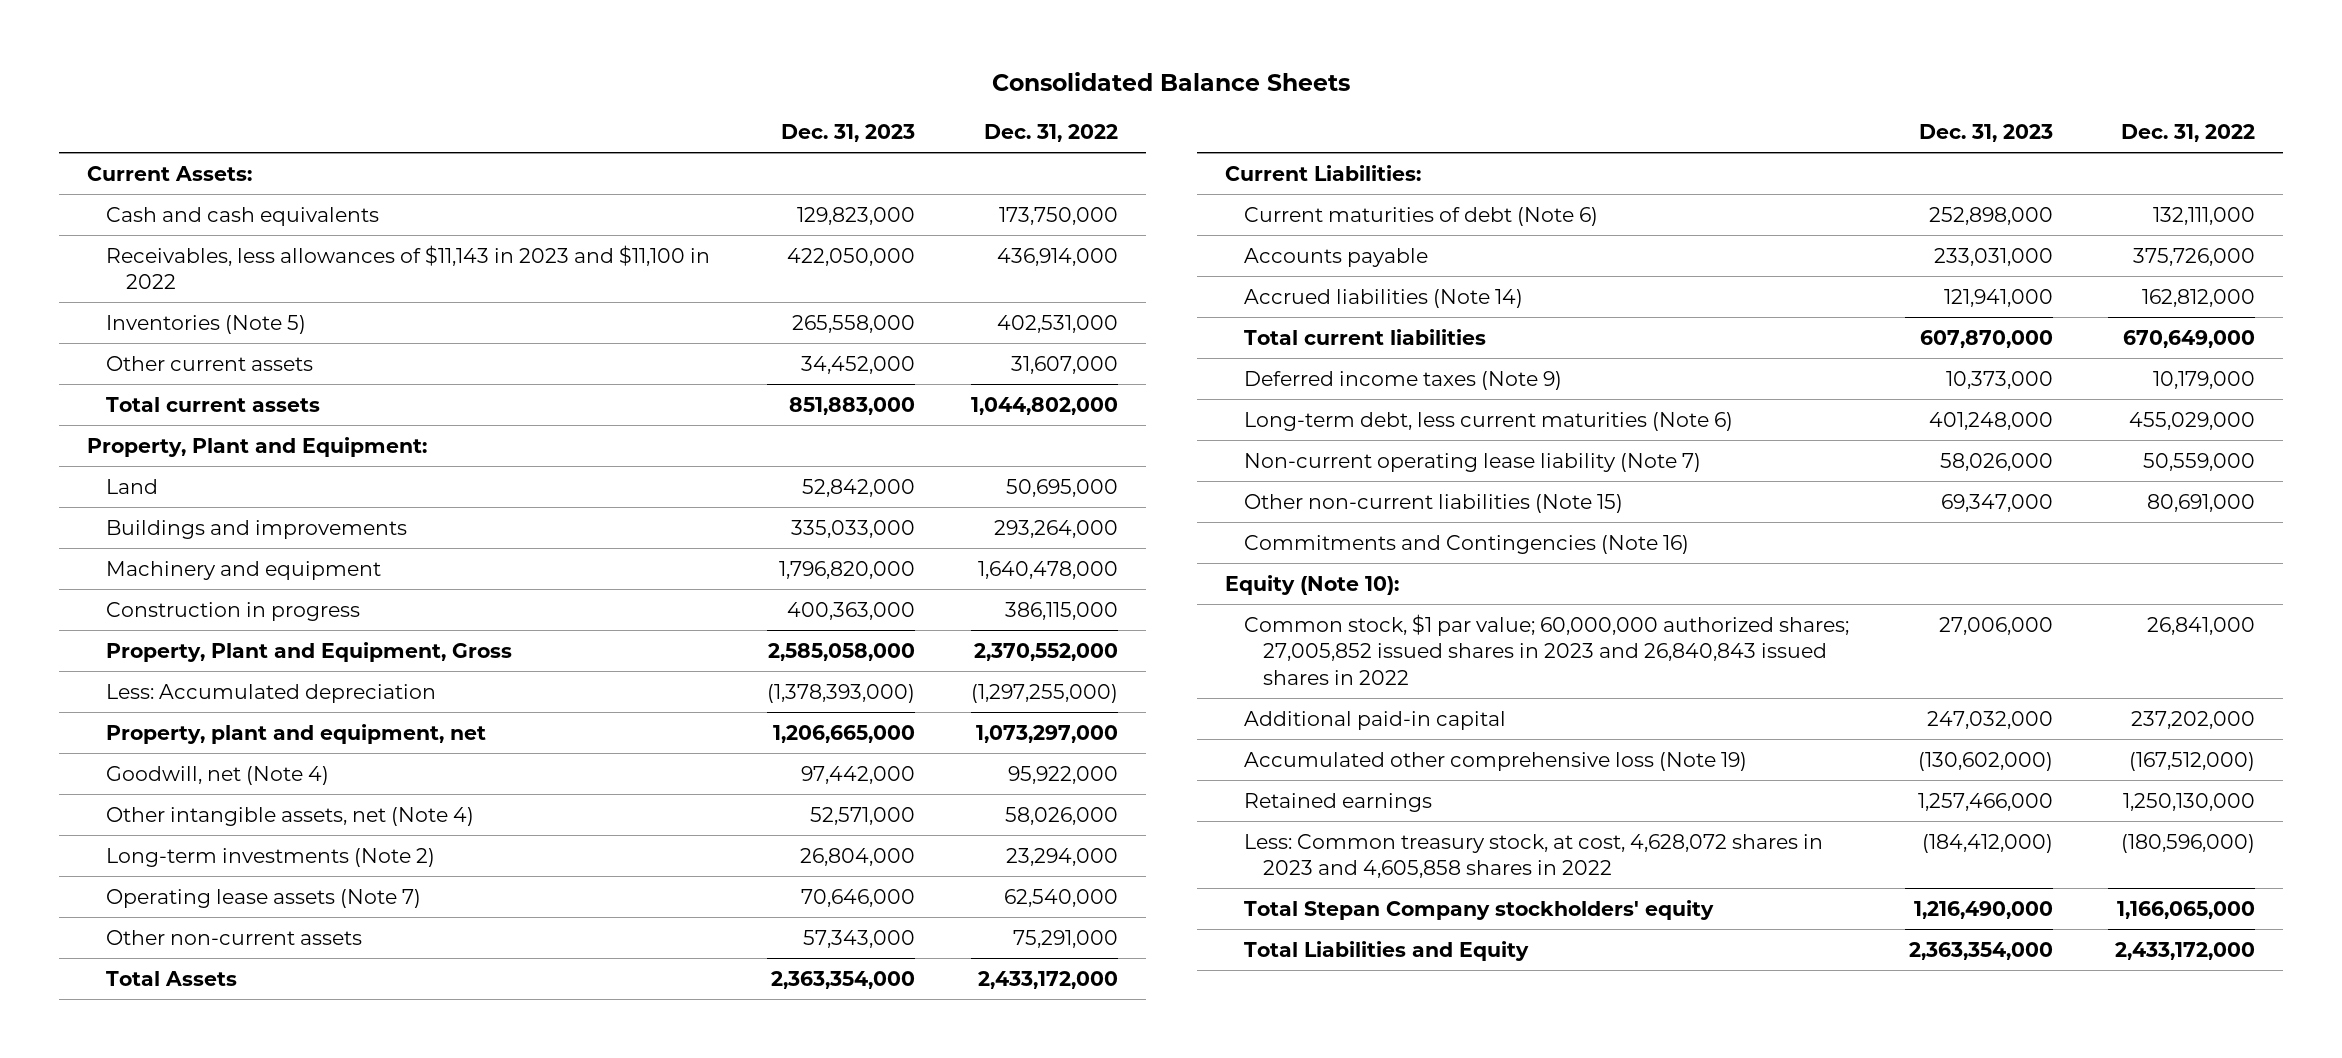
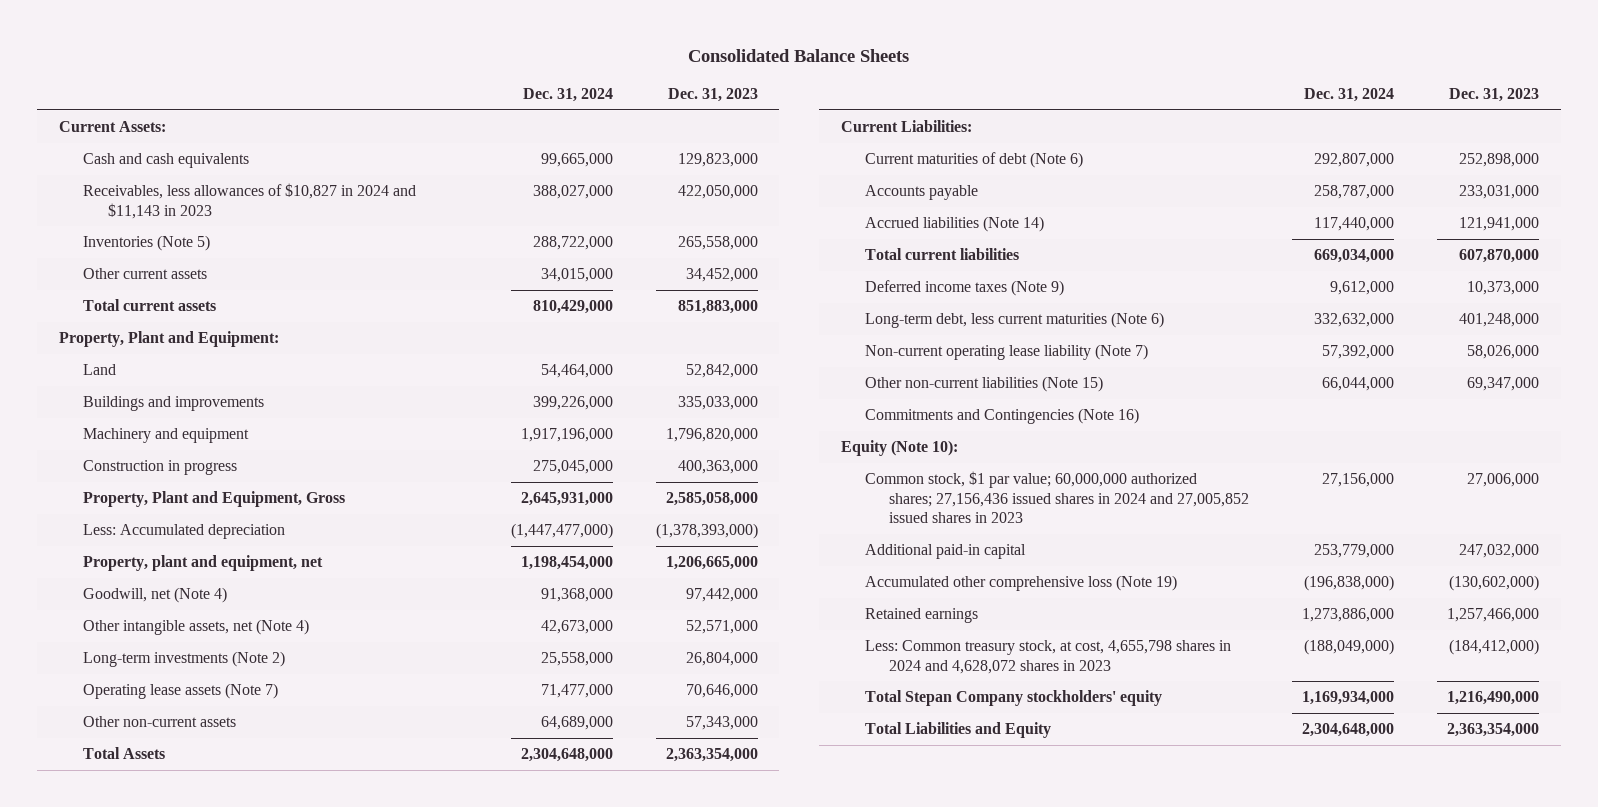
- | Dec. 31, 2023 | Dec. 31, 2022
+ | Dec. 31, 2024 | Dec. 31, 2023
- Receivables, less allowances of $11,143 in 2023 and $11,100 in 2022 | 422,050,000 | 436,914,000
+ Receivables, less allowances of $10,827 in 2024 and $11,143 in 2023 | 388,027,000 | 422,050,000
- Common stock, $1 par value; 60,000,000 authorized shares; 27,005,852 issued shares in 2023 and 26,840,843 issued shares in 2022 | 27,006,000 | 26,841,000
+ Common stock, $1 par value; 60,000,000 authorized shares; 27,156,436 issued shares in 2024 and 27,005,852 issued shares in 2023 | 27,156,000 | 27,006,000
- Less: Common treasury stock, at cost, 4,628,072 shares in 2023 and 4,605,858 shares in 2022 | (184,412,000) | (180,596,000)
+ Less: Common treasury stock, at cost, 4,655,798 shares in 2024 and 4,628,072 shares in 2023 | (188,049,000) | (184,412,000)

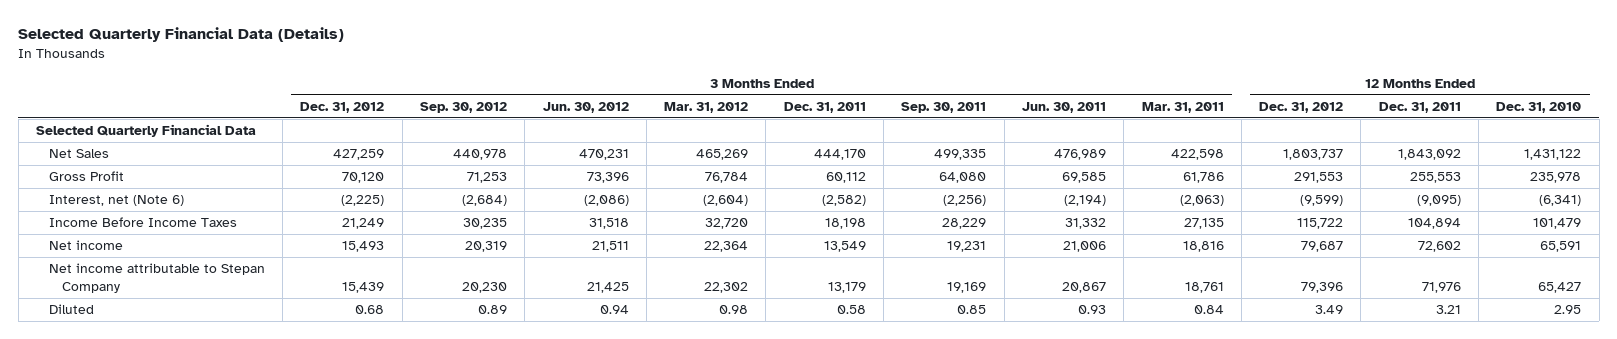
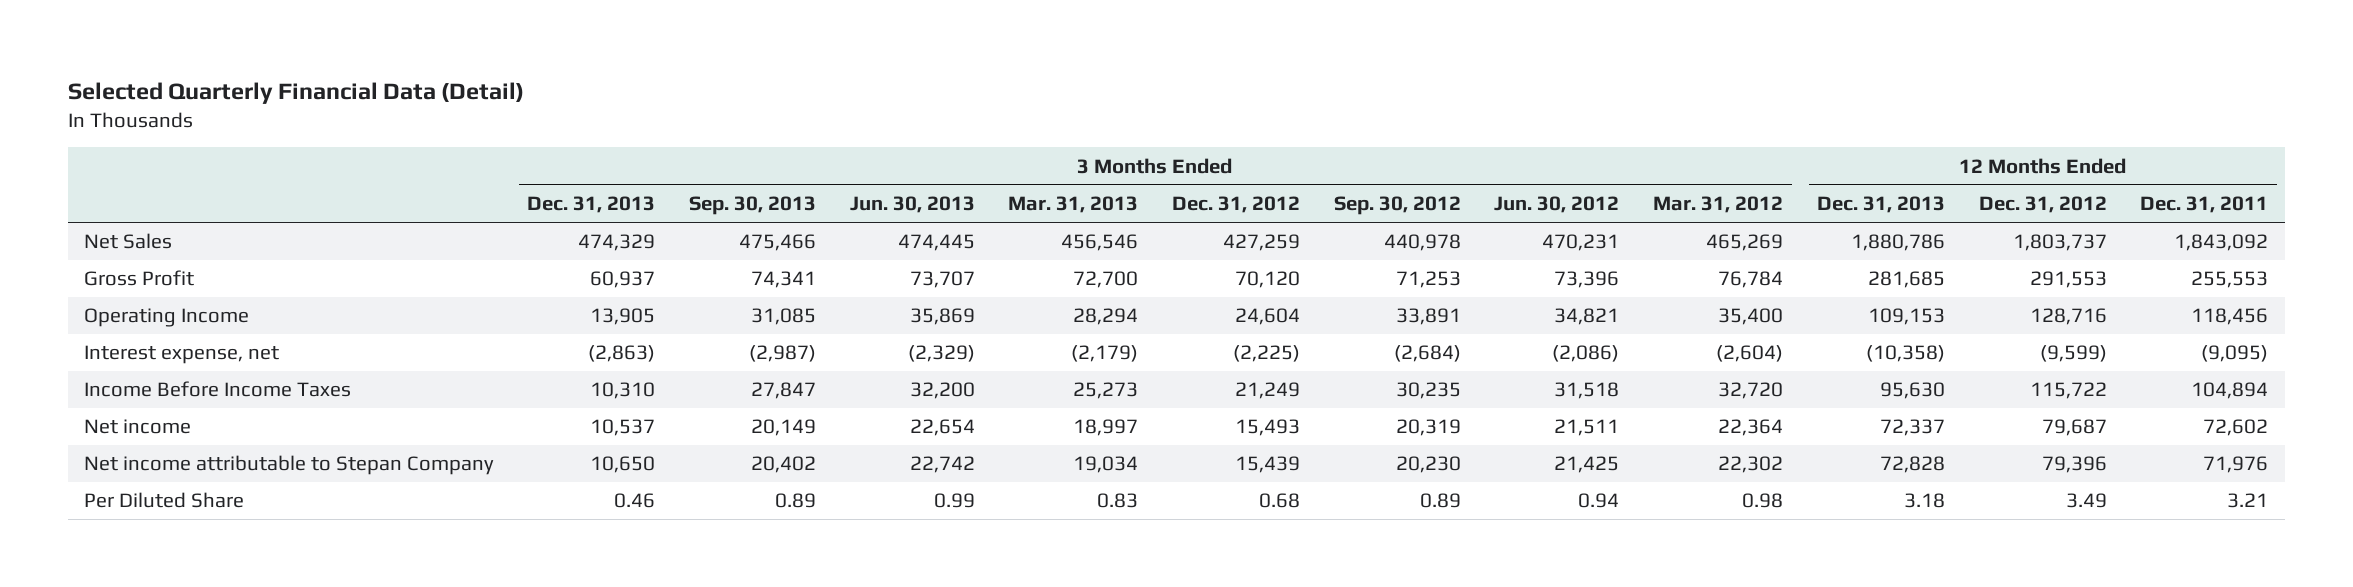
- Selected Quarterly Financial Data (Details)
+ Selected Quarterly Financial Data (Detail)
- | 3 Months Ended Dec. 31, 2012 | 3 Months Ended Sep. 30, 2012 | 3 Months Ended Jun. 30, 2012 | 3 Months Ended Mar. 31, 2012 | 3 Months Ended Dec. 31, 2011 | 3 Months Ended Sep. 30, 2011 | 3 Months Ended Jun. 30, 2011 | 3 Months Ended Mar. 31, 2011 | 12 Months Ended Dec. 31, 2012 | 12 Months Ended Dec. 31, 2011 | 12 Months Ended Dec. 31, 2010
+ | 3 Months Ended Dec. 31, 2013 | 3 Months Ended Sep. 30, 2013 | 3 Months Ended Jun. 30, 2013 | 3 Months Ended Mar. 31, 2013 | 3 Months Ended Dec. 31, 2012 | 3 Months Ended Sep. 30, 2012 | 3 Months Ended Jun. 30, 2012 | 3 Months Ended Mar. 31, 2012 | 12 Months Ended Dec. 31, 2013 | 12 Months Ended Dec. 31, 2012 | 12 Months Ended Dec. 31, 2011
- Selected Quarterly Financial Data
- Interest, net (Note 6) | (2,225) | (2,684) | (2,086) | (2,604) | (2,582) | (2,256) | (2,194) | (2,063) | (9,599) | (9,095) | (6,341)
+ Operating Income | 13,905 | 31,085 | 35,869 | 28,294 | 24,604 | 33,891 | 34,821 | 35,400 | 109,153 | 128,716 | 118,456
+ Interest expense, net | (2,863) | (2,987) | (2,329) | (2,179) | (2,225) | (2,684) | (2,086) | (2,604) | (10,358) | (9,599) | (9,095)
- Diluted | 0.68 | 0.89 | 0.94 | 0.98 | 0.58 | 0.85 | 0.93 | 0.84 | 3.49 | 3.21 | 2.95
+ Per Diluted Share | 0.46 | 0.89 | 0.99 | 0.83 | 0.68 | 0.89 | 0.94 | 0.98 | 3.18 | 3.49 | 3.21

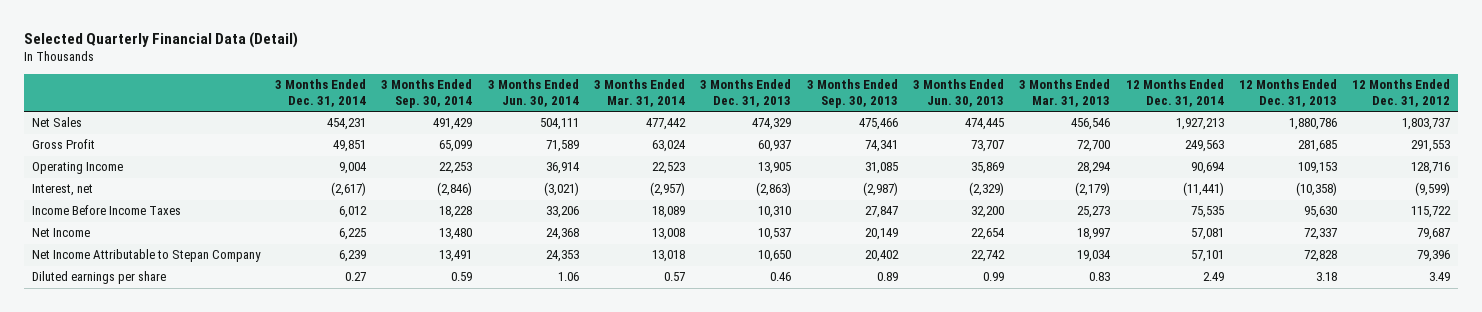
- | 3 Months Ended Dec. 31, 2013 | 3 Months Ended Sep. 30, 2013 | 3 Months Ended Jun. 30, 2013 | 3 Months Ended Mar. 31, 2013 | 3 Months Ended Dec. 31, 2012 | 3 Months Ended Sep. 30, 2012 | 3 Months Ended Jun. 30, 2012 | 3 Months Ended Mar. 31, 2012 | 12 Months Ended Dec. 31, 2013 | 12 Months Ended Dec. 31, 2012 | 12 Months Ended Dec. 31, 2011
+ | 3 Months Ended Dec. 31, 2014 | 3 Months Ended Sep. 30, 2014 | 3 Months Ended Jun. 30, 2014 | 3 Months Ended Mar. 31, 2014 | 3 Months Ended Dec. 31, 2013 | 3 Months Ended Sep. 30, 2013 | 3 Months Ended Jun. 30, 2013 | 3 Months Ended Mar. 31, 2013 | 12 Months Ended Dec. 31, 2014 | 12 Months Ended Dec. 31, 2013 | 12 Months Ended Dec. 31, 2012
- Interest expense, net | (2,863) | (2,987) | (2,329) | (2,179) | (2,225) | (2,684) | (2,086) | (2,604) | (10,358) | (9,599) | (9,095)
+ Interest, net | (2,617) | (2,846) | (3,021) | (2,957) | (2,863) | (2,987) | (2,329) | (2,179) | (11,441) | (10,358) | (9,599)
- Net income | 10,537 | 20,149 | 22,654 | 18,997 | 15,493 | 20,319 | 21,511 | 22,364 | 72,337 | 79,687 | 72,602
- Net income attributable to Stepan Company | 10,650 | 20,402 | 22,742 | 19,034 | 15,439 | 20,230 | 21,425 | 22,302 | 72,828 | 79,396 | 71,976
- Per Diluted Share | 0.46 | 0.89 | 0.99 | 0.83 | 0.68 | 0.89 | 0.94 | 0.98 | 3.18 | 3.49 | 3.21
+ Net Income | 6,225 | 13,480 | 24,368 | 13,008 | 10,537 | 20,149 | 22,654 | 18,997 | 57,081 | 72,337 | 79,687
+ Net Income Attributable to Stepan Company | 6,239 | 13,491 | 24,353 | 13,018 | 10,650 | 20,402 | 22,742 | 19,034 | 57,101 | 72,828 | 79,396
+ Diluted earnings per share | 0.27 | 0.59 | 1.06 | 0.57 | 0.46 | 0.89 | 0.99 | 0.83 | 2.49 | 3.18 | 3.49

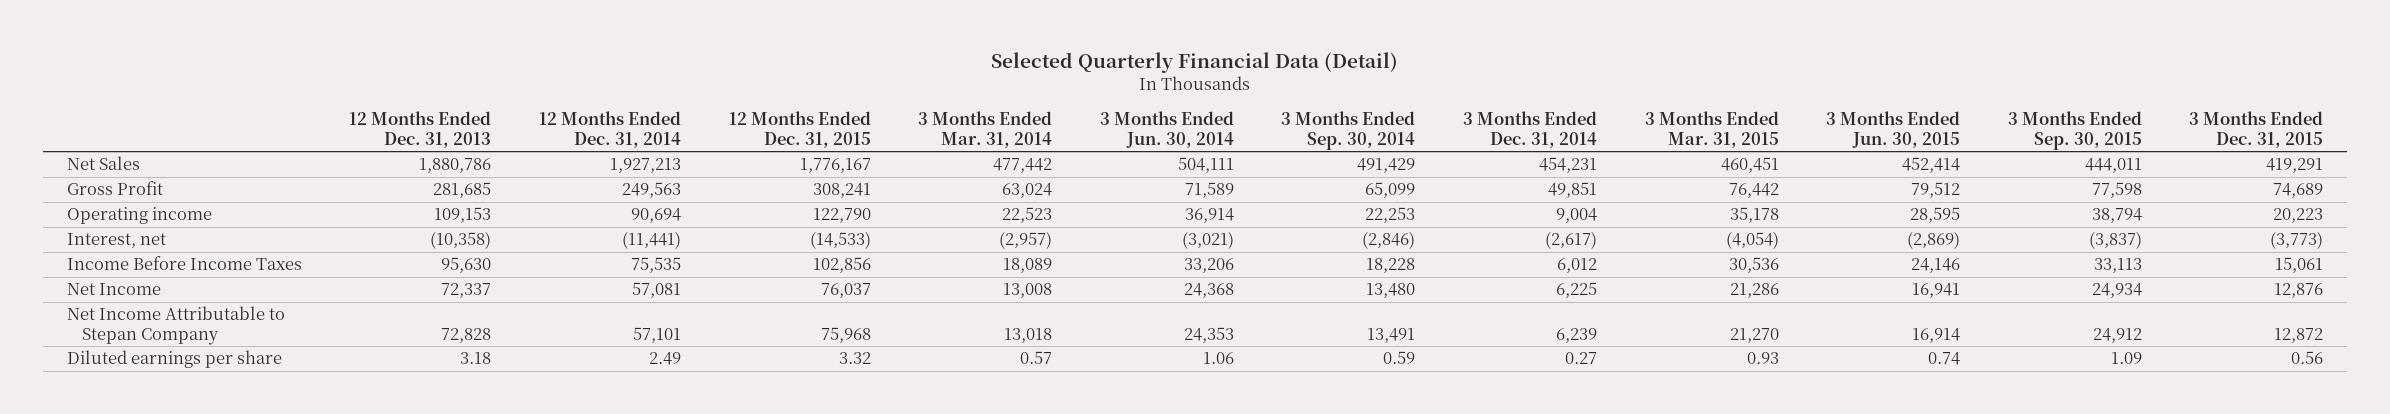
- | 3 Months Ended Dec. 31, 2014 | 3 Months Ended Sep. 30, 2014 | 3 Months Ended Jun. 30, 2014 | 3 Months Ended Mar. 31, 2014 | 3 Months Ended Dec. 31, 2013 | 3 Months Ended Sep. 30, 2013 | 3 Months Ended Jun. 30, 2013 | 3 Months Ended Mar. 31, 2013 | 12 Months Ended Dec. 31, 2014 | 12 Months Ended Dec. 31, 2013 | 12 Months Ended Dec. 31, 2012
+ | 12 Months Ended Dec. 31, 2013 | 12 Months Ended Dec. 31, 2014 | 12 Months Ended Dec. 31, 2015 | 3 Months Ended Mar. 31, 2014 | 3 Months Ended Jun. 30, 2014 | 3 Months Ended Sep. 30, 2014 | 3 Months Ended Dec. 31, 2014 | 3 Months Ended Mar. 31, 2015 | 3 Months Ended Jun. 30, 2015 | 3 Months Ended Sep. 30, 2015 | 3 Months Ended Dec. 31, 2015
- Operating Income | 9,004 | 22,253 | 36,914 | 22,523 | 13,905 | 31,085 | 35,869 | 28,294 | 90,694 | 109,153 | 128,716
+ Operating income | 109,153 | 90,694 | 122,790 | 22,523 | 36,914 | 22,253 | 9,004 | 35,178 | 28,595 | 38,794 | 20,223

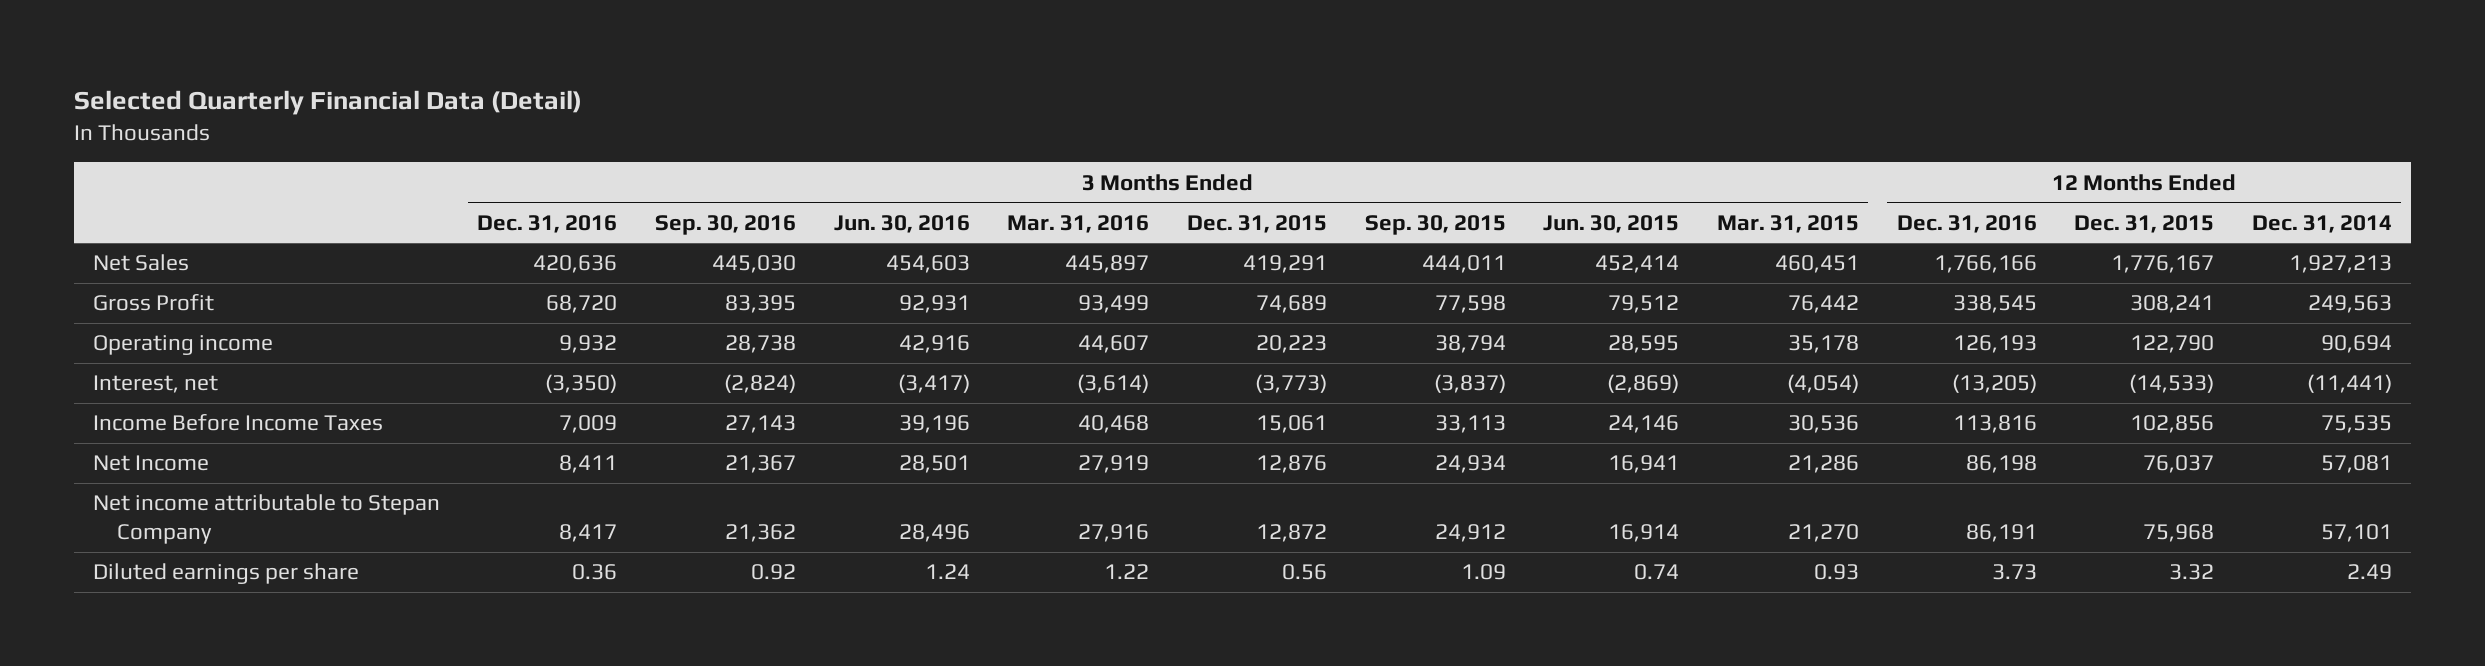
- | 12 Months Ended Dec. 31, 2013 | 12 Months Ended Dec. 31, 2014 | 12 Months Ended Dec. 31, 2015 | 3 Months Ended Mar. 31, 2014 | 3 Months Ended Jun. 30, 2014 | 3 Months Ended Sep. 30, 2014 | 3 Months Ended Dec. 31, 2014 | 3 Months Ended Mar. 31, 2015 | 3 Months Ended Jun. 30, 2015 | 3 Months Ended Sep. 30, 2015 | 3 Months Ended Dec. 31, 2015
+ | 3 Months Ended Dec. 31, 2016 | 3 Months Ended Sep. 30, 2016 | 3 Months Ended Jun. 30, 2016 | 3 Months Ended Mar. 31, 2016 | 3 Months Ended Dec. 31, 2015 | 3 Months Ended Sep. 30, 2015 | 3 Months Ended Jun. 30, 2015 | 3 Months Ended Mar. 31, 2015 | 12 Months Ended Dec. 31, 2016 | 12 Months Ended Dec. 31, 2015 | 12 Months Ended Dec. 31, 2014
- Net Income Attributable to Stepan Company | 72,828 | 57,101 | 75,968 | 13,018 | 24,353 | 13,491 | 6,239 | 21,270 | 16,914 | 24,912 | 12,872
+ Net income attributable to Stepan Company | 8,417 | 21,362 | 28,496 | 27,916 | 12,872 | 24,912 | 16,914 | 21,270 | 86,191 | 75,968 | 57,101

